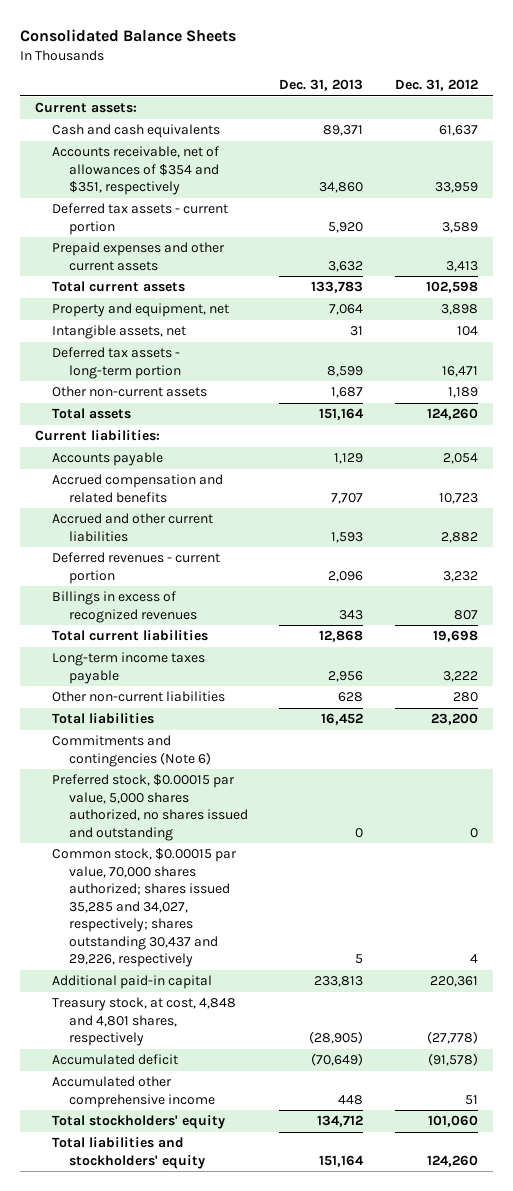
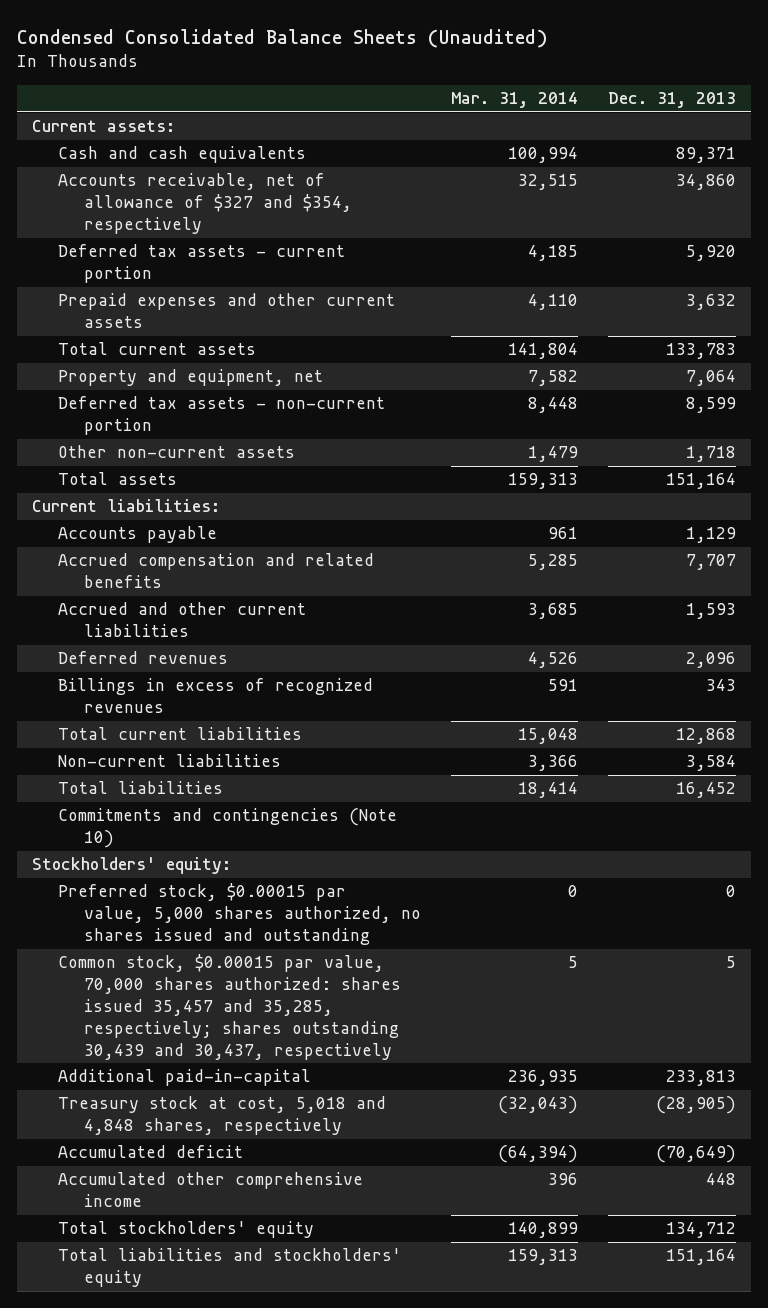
- Consolidated Balance Sheets
+ Condensed Consolidated Balance Sheets (Unaudited)
- | Dec. 31, 2013 | Dec. 31, 2012
+ | Mar. 31, 2014 | Dec. 31, 2013
- Accounts receivable, net of allowances of $354 and $351, respectively | 34,860 | 33,959
+ Accounts receivable, net of allowance of $327 and $354, respectively | 32,515 | 34,860
- Intangible assets, net | 31 | 104
- Deferred tax assets - long-term portion | 8,599 | 16,471
- Other non-current assets | 1,687 | 1,189
+ Deferred tax assets - non-current portion | 8,448 | 8,599
+ Other non-current assets | 1,479 | 1,718
- Deferred revenues - current portion | 2,096 | 3,232
+ Deferred revenues | 4,526 | 2,096
- Long-term income taxes payable | 2,956 | 3,222
- Other non-current liabilities | 628 | 280
+ Non-current liabilities | 3,366 | 3,584
- Commitments and contingencies (Note 6)
+ Commitments and contingencies (Note 10)
+ Stockholders' equity:
- Common stock, $0.00015 par value, 70,000 shares authorized; shares issued 35,285 and 34,027, respectively; shares outstanding 30,437 and 29,226, respectively | 5 | 4
- Additional paid-in capital | 233,813 | 220,361
- Treasury stock, at cost, 4,848 and 4,801 shares, respectively | (28,905) | (27,778)
+ Common stock, $0.00015 par value, 70,000 shares authorized: shares issued 35,457 and 35,285, respectively; shares outstanding 30,439 and 30,437, respectively | 5 | 5
+ Additional paid-in-capital | 236,935 | 233,813
+ Treasury stock at cost, 5,018 and 4,848 shares, respectively | (32,043) | (28,905)

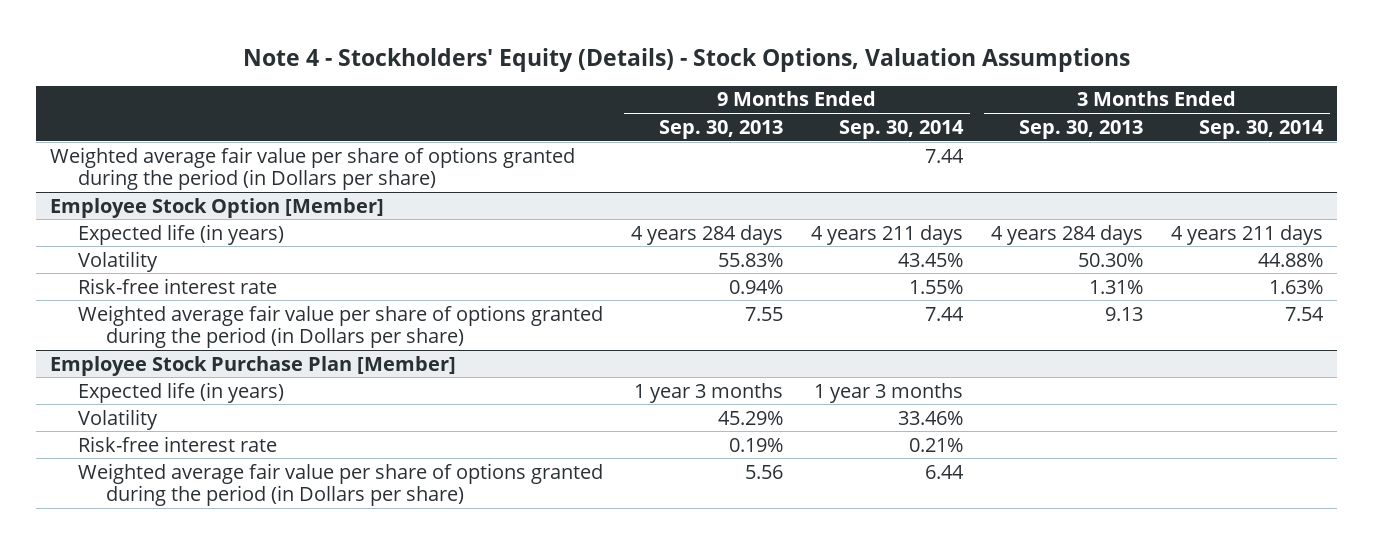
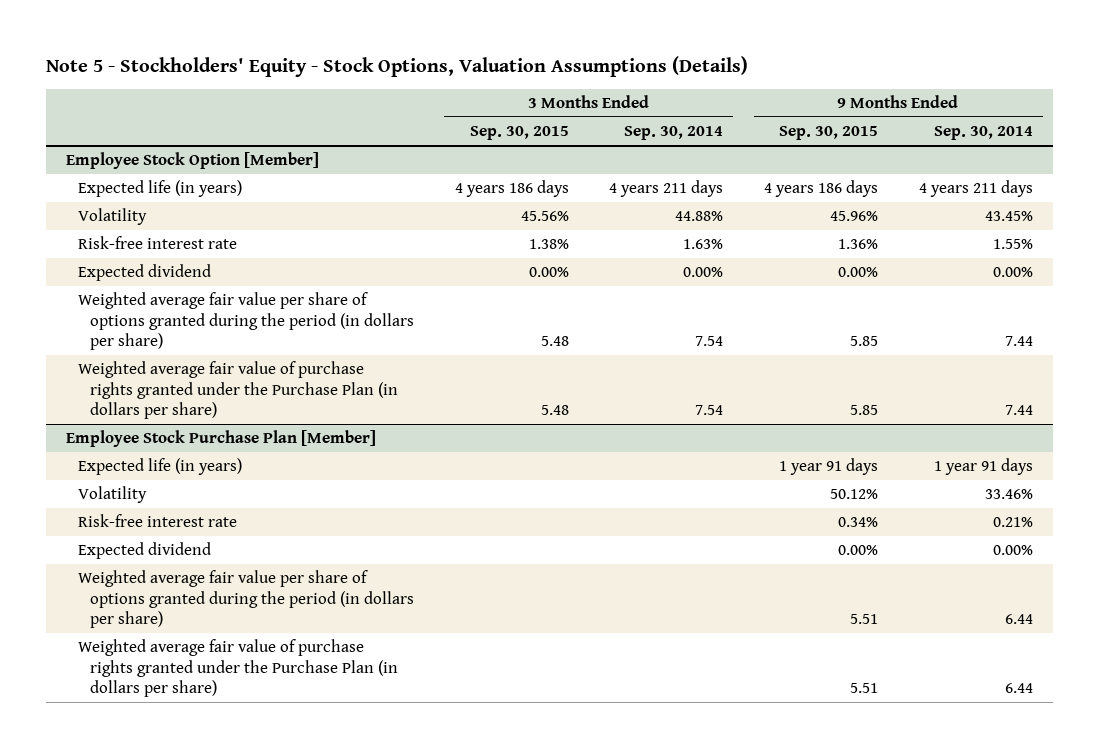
- Note 4 - Stockholders' Equity (Details) - Stock Options, Valuation Assumptions
+ Note 5 - Stockholders' Equity - Stock Options, Valuation Assumptions (Details)
- | 9 Months Ended Sep. 30, 2013 | 9 Months Ended Sep. 30, 2014 | 3 Months Ended Sep. 30, 2013 | 3 Months Ended Sep. 30, 2014
+ | 3 Months Ended Sep. 30, 2015 | 3 Months Ended Sep. 30, 2014 | 9 Months Ended Sep. 30, 2015 | 9 Months Ended Sep. 30, 2014
- Weighted average fair value per share of options granted during the period (in Dollars per share) | | 7.44 | |
@ Employee Stock Option [Member]
- Weighted average fair value per share of options granted during the period (in Dollars per share) | 7.55 | 7.44 | 9.13 | 7.54
+ Expected dividend | 0.00% | 0.00% | 0.00% | 0.00%
+ Weighted average fair value per share of options granted during the period (in dollars per share) | 5.48 | 7.54 | 5.85 | 7.44
+ Weighted average fair value of purchase rights granted under the Purchase Plan (in dollars per share) | 5.48 | 7.54 | 5.85 | 7.44
@ Employee Stock Purchase Plan [Member]
- Expected life (in years) | 1 year 3 months | 1 year 3 months | |
+ Expected life (in years) | | | 1 year 91 days | 1 year 91 days
- Weighted average fair value per share of options granted during the period (in Dollars per share) | 5.56 | 6.44 | |
+ Expected dividend | | | 0.00% | 0.00%
+ Weighted average fair value per share of options granted during the period (in dollars per share) | | | 5.51 | 6.44
+ Weighted average fair value of purchase rights granted under the Purchase Plan (in dollars per share) | | | 5.51 | 6.44

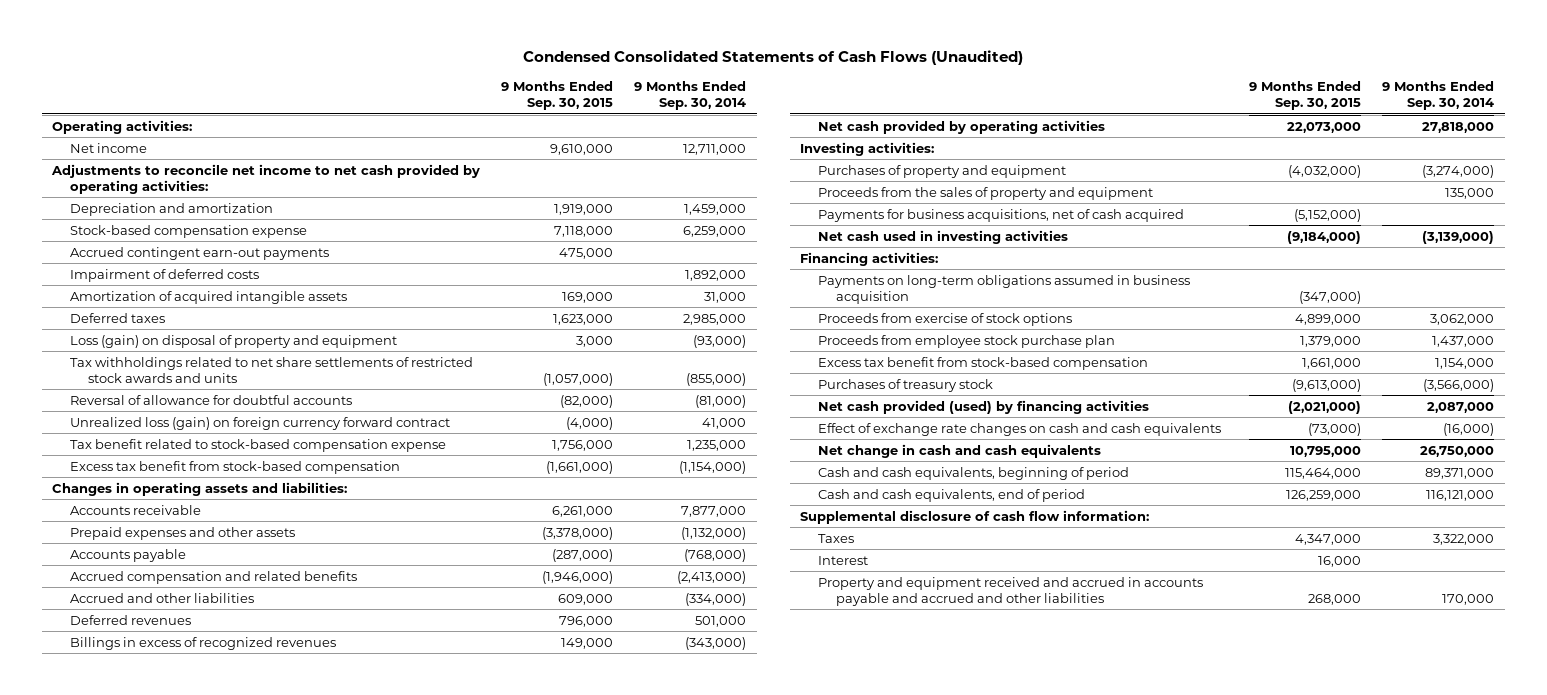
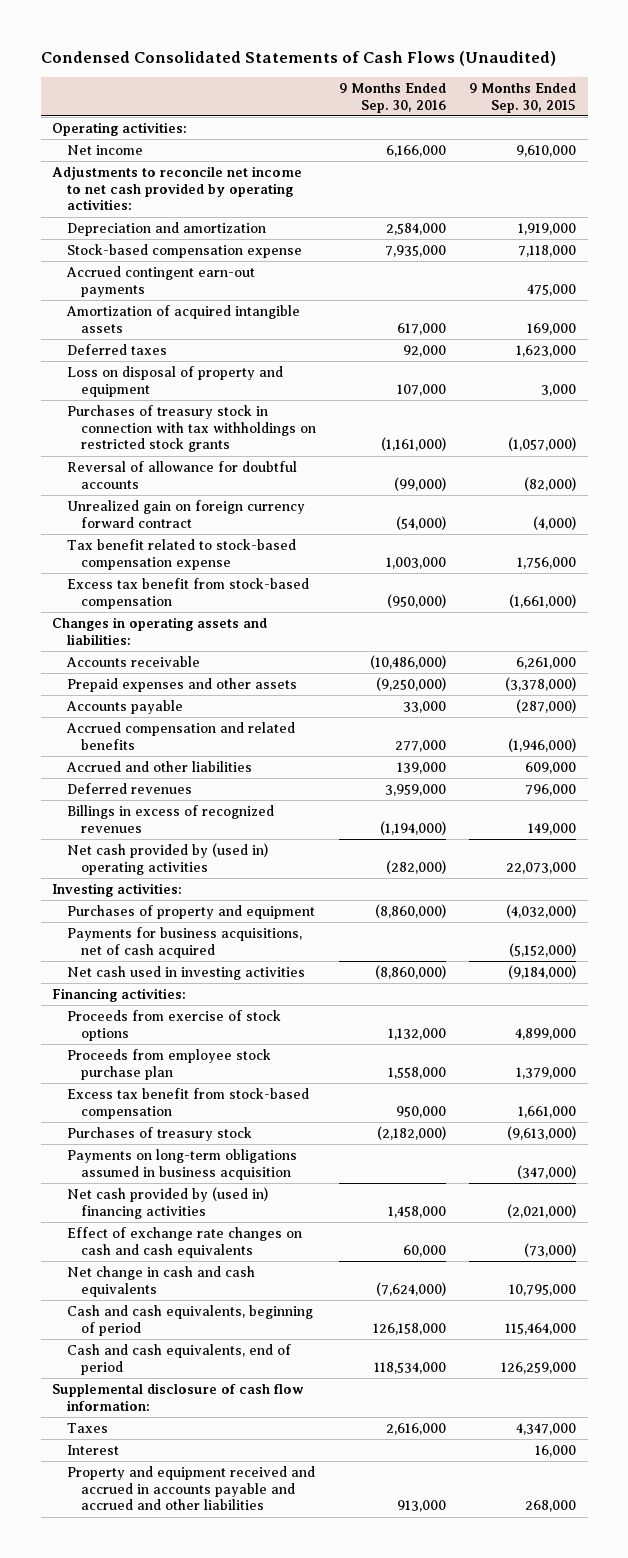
- | 9 Months Ended Sep. 30, 2015 | 9 Months Ended Sep. 30, 2014
+ | 9 Months Ended Sep. 30, 2016 | 9 Months Ended Sep. 30, 2015
- Impairment of deferred costs | | 1,892,000
- Loss (gain) on disposal of property and equipment | 3,000 | (93,000)
- Tax withholdings related to net share settlements of restricted stock awards and units | (1,057,000) | (855,000)
+ Loss on disposal of property and equipment | 107,000 | 3,000
+ Purchases of treasury stock in connection with tax withholdings on restricted stock grants | (1,161,000) | (1,057,000)
- Unrealized loss (gain) on foreign currency forward contract | (4,000) | 41,000
+ Unrealized gain on foreign currency forward contract | (54,000) | (4,000)
- Net cash provided by operating activities | 22,073,000 | 27,818,000
+ Net cash provided by (used in) operating activities | (282,000) | 22,073,000
- Proceeds from the sales of property and equipment | | 135,000
- Net cash provided (used) by financing activities | (2,021,000) | 2,087,000
moved down: Payments on long-term obligations assumed in business acquisition | | (347,000)
+ Net cash provided by (used in) financing activities | 1,458,000 | (2,021,000)

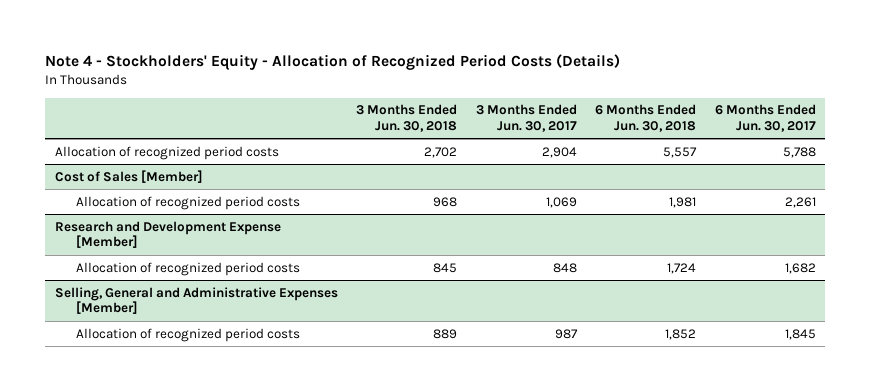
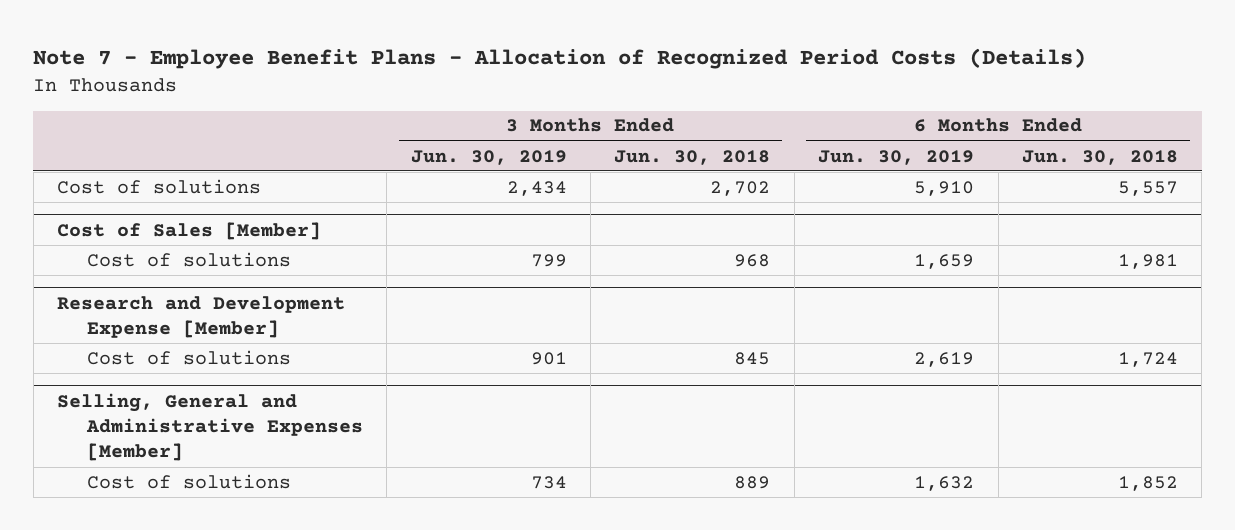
- Note 4 - Stockholders' Equity - Allocation of Recognized Period Costs (Details)
+ Note 7 - Employee Benefit Plans - Allocation of Recognized Period Costs (Details)
- | 3 Months Ended Jun. 30, 2018 | 3 Months Ended Jun. 30, 2017 | 6 Months Ended Jun. 30, 2018 | 6 Months Ended Jun. 30, 2017
+ | 3 Months Ended Jun. 30, 2019 | 3 Months Ended Jun. 30, 2018 | 6 Months Ended Jun. 30, 2019 | 6 Months Ended Jun. 30, 2018
- Allocation of recognized period costs | 2,702 | 2,904 | 5,557 | 5,788
+ Cost of solutions | 2,434 | 2,702 | 5,910 | 5,557
@ Cost of Sales [Member]
- Allocation of recognized period costs | 968 | 1,069 | 1,981 | 2,261
+ Cost of solutions | 799 | 968 | 1,659 | 1,981
@ Research and Development Expense [Member]
- Allocation of recognized period costs | 845 | 848 | 1,724 | 1,682
+ Cost of solutions | 901 | 845 | 2,619 | 1,724
@ Selling, General and Administrative Expenses [Member]
- Allocation of recognized period costs | 889 | 987 | 1,852 | 1,845
+ Cost of solutions | 734 | 889 | 1,632 | 1,852

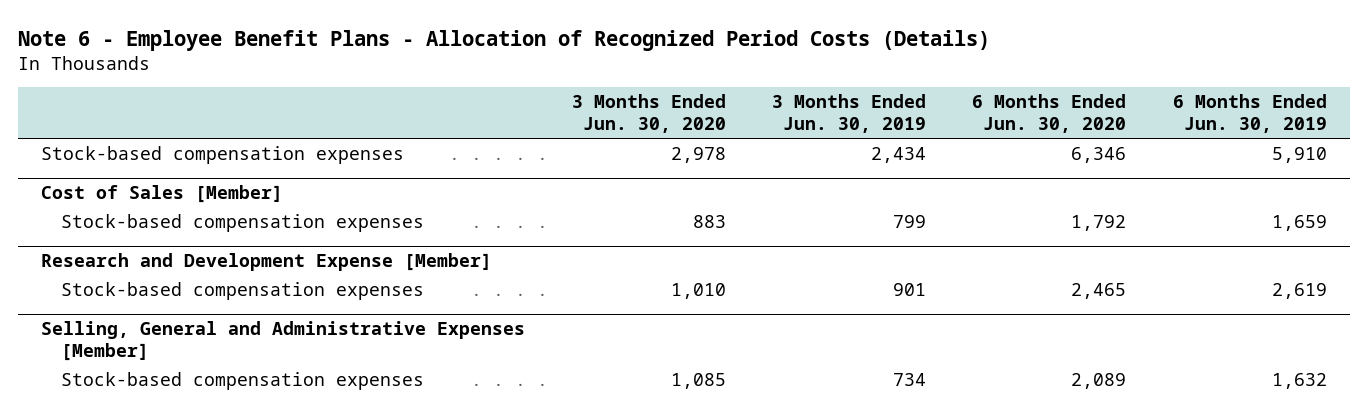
- Note 7 - Employee Benefit Plans - Allocation of Recognized Period Costs (Details)
+ Note 6 - Employee Benefit Plans - Allocation of Recognized Period Costs (Details)
- | 3 Months Ended Jun. 30, 2019 | 3 Months Ended Jun. 30, 2018 | 6 Months Ended Jun. 30, 2019 | 6 Months Ended Jun. 30, 2018
+ | 3 Months Ended Jun. 30, 2020 | 3 Months Ended Jun. 30, 2019 | 6 Months Ended Jun. 30, 2020 | 6 Months Ended Jun. 30, 2019
- Cost of solutions | 2,434 | 2,702 | 5,910 | 5,557
+ Stock-based compensation expenses | 2,978 | 2,434 | 6,346 | 5,910
@ Cost of Sales [Member]
- Cost of solutions | 799 | 968 | 1,659 | 1,981
+ Stock-based compensation expenses | 883 | 799 | 1,792 | 1,659
@ Research and Development Expense [Member]
- Cost of solutions | 901 | 845 | 2,619 | 1,724
+ Stock-based compensation expenses | 1,010 | 901 | 2,465 | 2,619
@ Selling, General and Administrative Expenses [Member]
- Cost of solutions | 734 | 889 | 1,632 | 1,852
+ Stock-based compensation expenses | 1,085 | 734 | 2,089 | 1,632

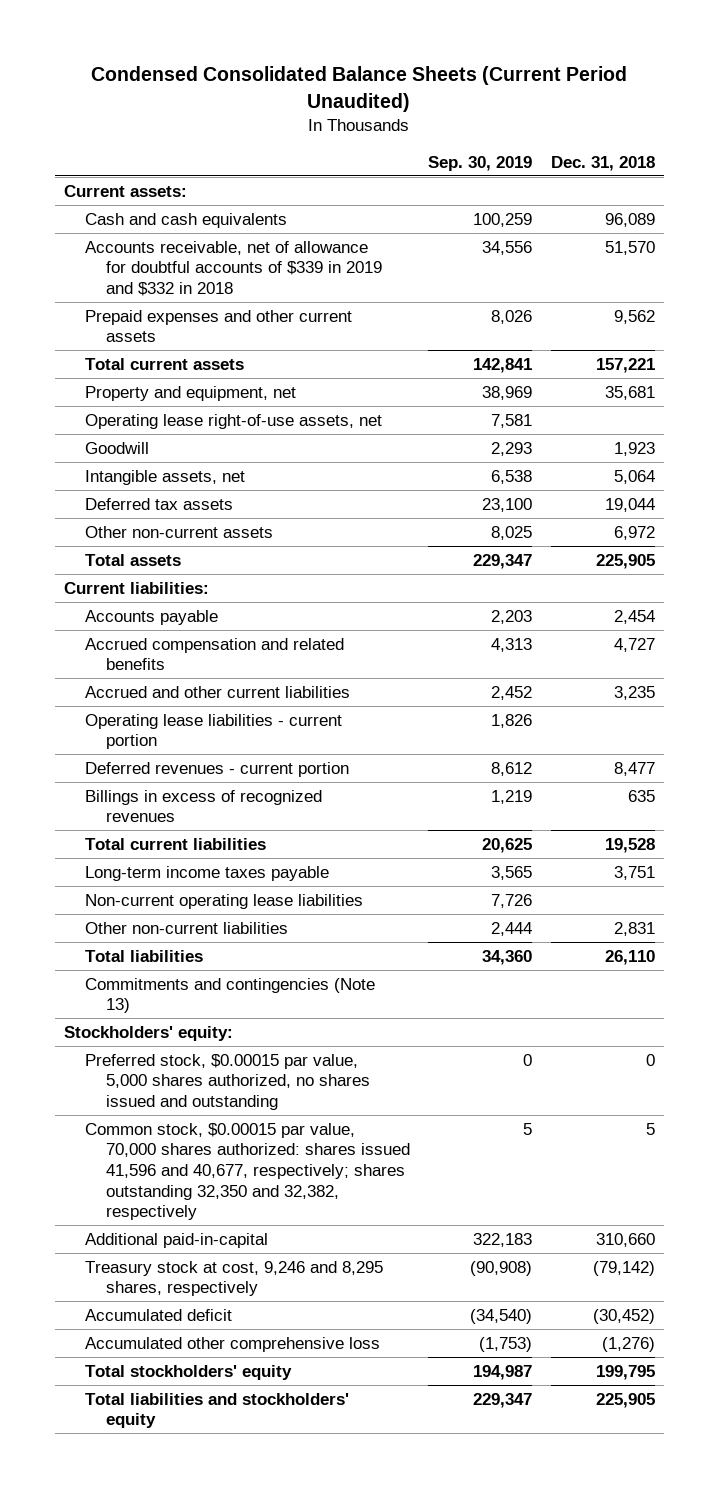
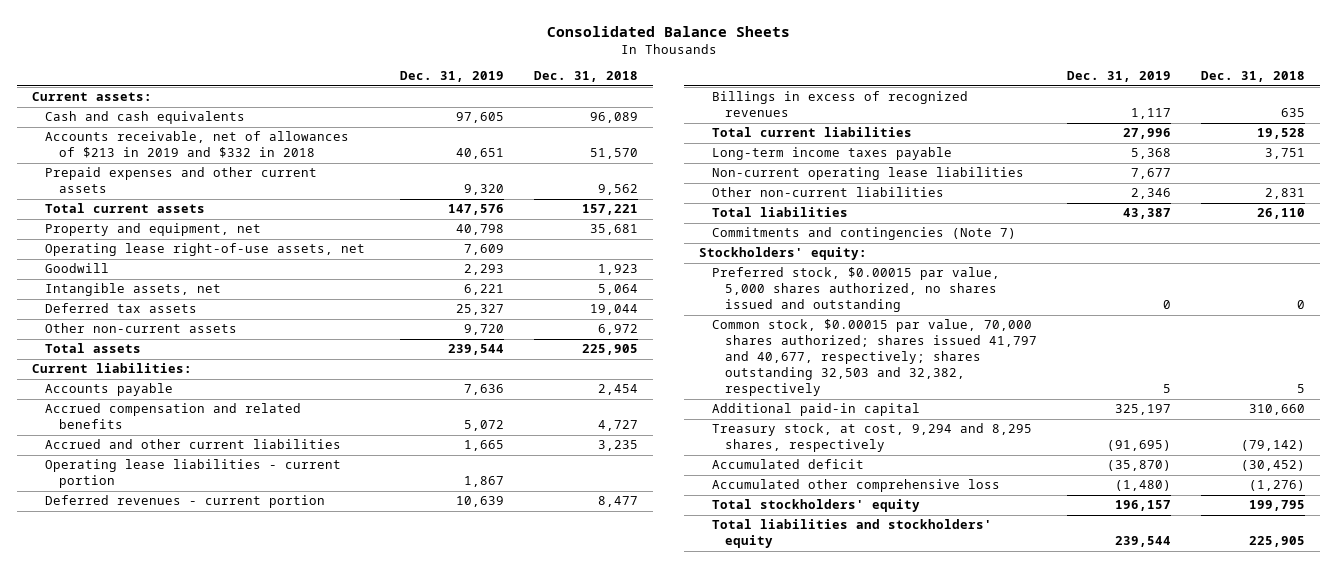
- Condensed Consolidated Balance Sheets (Current Period Unaudited)
+ Consolidated Balance Sheets
- | Sep. 30, 2019 | Dec. 31, 2018
+ | Dec. 31, 2019 | Dec. 31, 2018
- Accounts receivable, net of allowance for doubtful accounts of $339 in 2019 and $332 in 2018 | 34,556 | 51,570
+ Accounts receivable, net of allowances of $213 in 2019 and $332 in 2018 | 40,651 | 51,570
- Commitments and contingencies (Note 13)
+ Commitments and contingencies (Note 7)
- Common stock, $0.00015 par value, 70,000 shares authorized: shares issued 41,596 and 40,677, respectively; shares outstanding 32,350 and 32,382, respectively | 5 | 5
- Additional paid-in-capital | 322,183 | 310,660
- Treasury stock at cost, 9,246 and 8,295 shares, respectively | (90,908) | (79,142)
+ Common stock, $0.00015 par value, 70,000 shares authorized; shares issued 41,797 and 40,677, respectively; shares outstanding 32,503 and 32,382, respectively | 5 | 5
+ Additional paid-in capital | 325,197 | 310,660
+ Treasury stock, at cost, 9,294 and 8,295 shares, respectively | (91,695) | (79,142)

